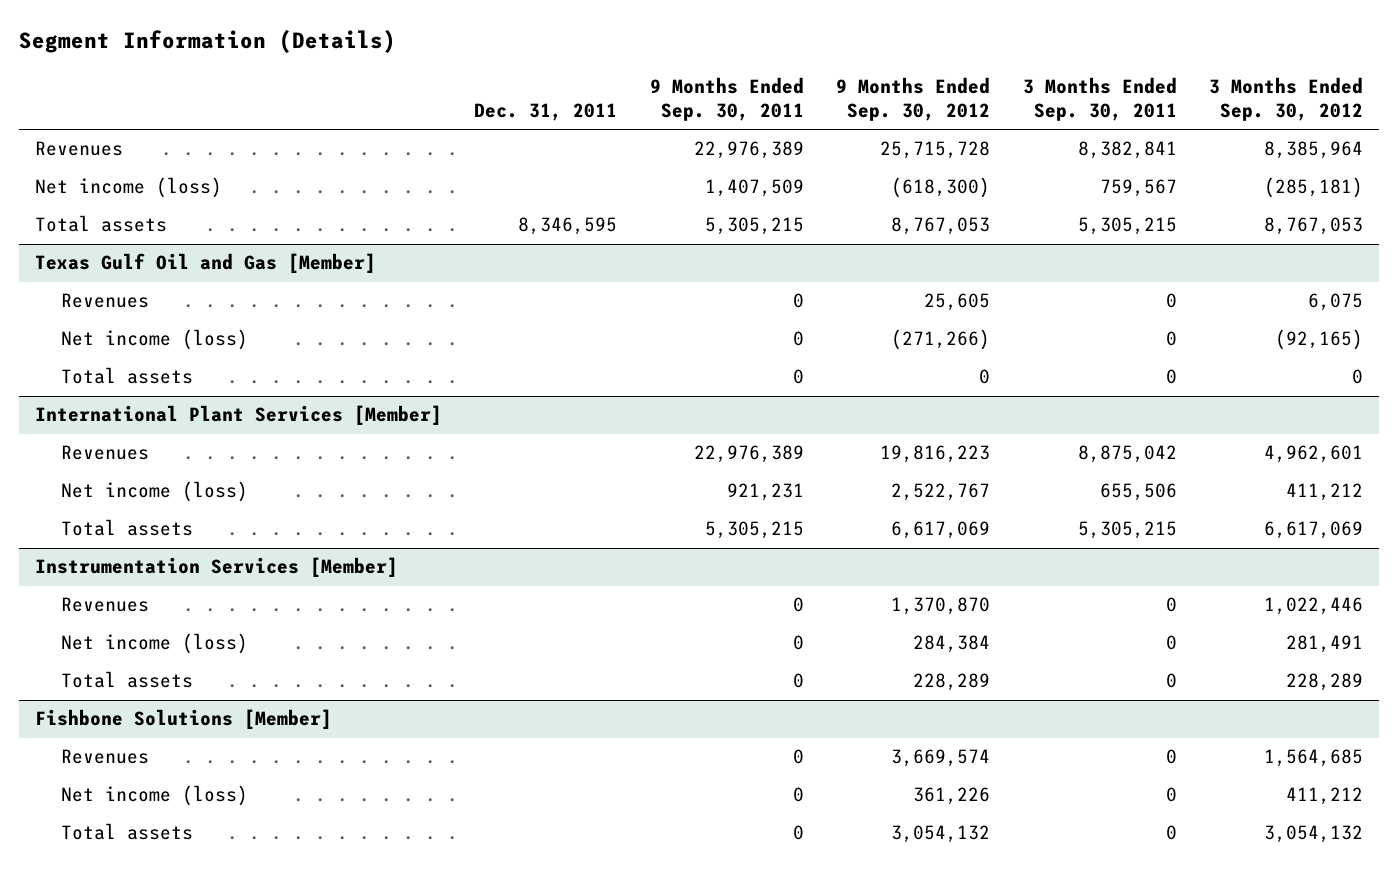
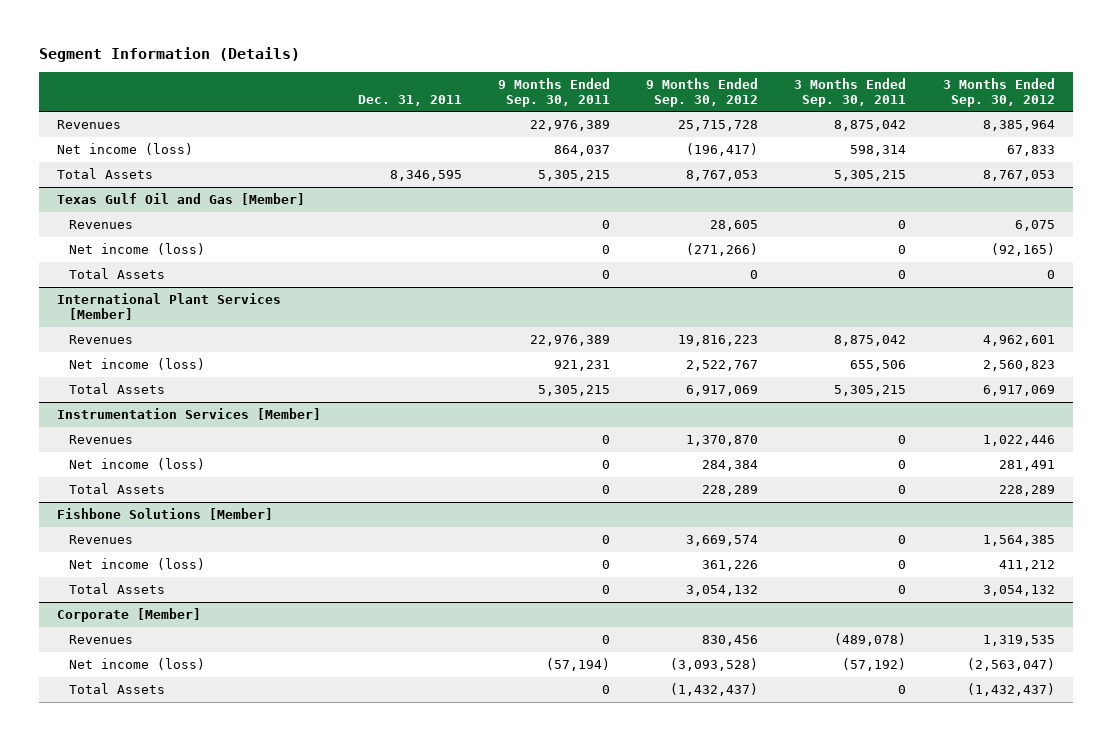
- Revenues | | 22,976,389 | 25,715,728 | 8,382,841 | 8,385,964
- Net income (loss) | | 1,407,509 | (618,300) | 759,567 | (285,181)
- Total assets | 8,346,595 | 5,305,215 | 8,767,053 | 5,305,215 | 8,767,053
+ Revenues | | 22,976,389 | 25,715,728 | 8,875,042 | 8,385,964
+ Net income (loss) | | 864,037 | (196,417) | 598,314 | 67,833
+ Total Assets | 8,346,595 | 5,305,215 | 8,767,053 | 5,305,215 | 8,767,053
@ Texas Gulf Oil and Gas [Member]
- Revenues | | 0 | 25,605 | 0 | 6,075
+ Revenues | | 0 | 28,605 | 0 | 6,075
- Total assets | | 0 | 0 | 0 | 0
+ Total Assets | | 0 | 0 | 0 | 0
@ International Plant Services [Member]
- Net income (loss) | | 921,231 | 2,522,767 | 655,506 | 411,212
- Total assets | | 5,305,215 | 6,617,069 | 5,305,215 | 6,617,069
+ Net income (loss) | | 921,231 | 2,522,767 | 655,506 | 2,560,823
+ Total Assets | | 5,305,215 | 6,917,069 | 5,305,215 | 6,917,069
@ Instrumentation Services [Member]
- Total assets | | 0 | 228,289 | 0 | 228,289
+ Total Assets | | 0 | 228,289 | 0 | 228,289
@ Fishbone Solutions [Member]
- Revenues | | 0 | 3,669,574 | 0 | 1,564,685
+ Revenues | | 0 | 3,669,574 | 0 | 1,564,385
- Total assets | | 0 | 3,054,132 | 0 | 3,054,132
+ Total Assets | | 0 | 3,054,132 | 0 | 3,054,132
+ Corporate [Member]
+ Revenues | | 0 | 830,456 | (489,078) | 1,319,535
+ Net income (loss) | | (57,194) | (3,093,528) | (57,192) | (2,563,047)
+ Total Assets | | 0 | (1,432,437) | 0 | (1,432,437)

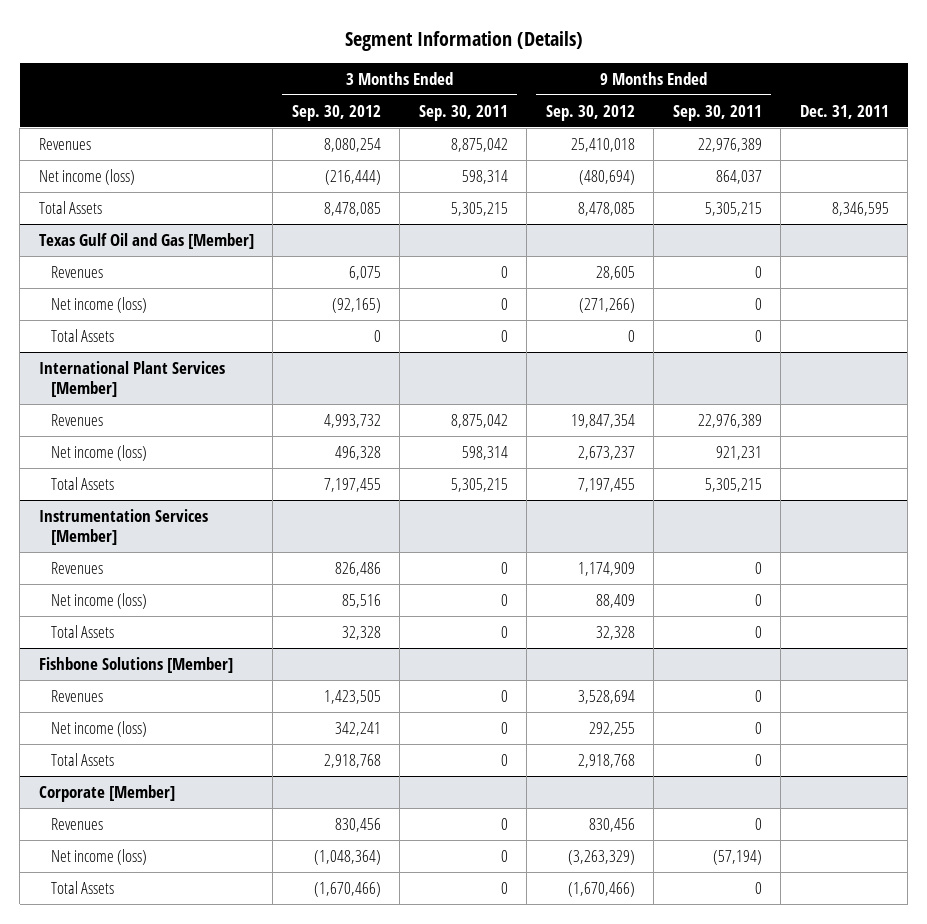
- | Dec. 31, 2011 | 9 Months Ended Sep. 30, 2011 | 9 Months Ended Sep. 30, 2012 | 3 Months Ended Sep. 30, 2011 | 3 Months Ended Sep. 30, 2012
+ | 3 Months Ended Sep. 30, 2012 | 3 Months Ended Sep. 30, 2011 | 9 Months Ended Sep. 30, 2012 | 9 Months Ended Sep. 30, 2011 | Dec. 31, 2011
- Revenues | | 22,976,389 | 25,715,728 | 8,875,042 | 8,385,964
- Net income (loss) | | 864,037 | (196,417) | 598,314 | 67,833
- Total Assets | 8,346,595 | 5,305,215 | 8,767,053 | 5,305,215 | 8,767,053
+ Revenues | 8,080,254 | 8,875,042 | 25,410,018 | 22,976,389 |
+ Net income (loss) | (216,444) | 598,314 | (480,694) | 864,037 |
+ Total Assets | 8,478,085 | 5,305,215 | 8,478,085 | 5,305,215 | 8,346,595
@ International Plant Services [Member]
- Revenues | | 22,976,389 | 19,816,223 | 8,875,042 | 4,962,601
- Net income (loss) | | 921,231 | 2,522,767 | 655,506 | 2,560,823
- Total Assets | | 5,305,215 | 6,917,069 | 5,305,215 | 6,917,069
+ Revenues | 4,993,732 | 8,875,042 | 19,847,354 | 22,976,389 |
+ Net income (loss) | 496,328 | 598,314 | 2,673,237 | 921,231 |
+ Total Assets | 7,197,455 | 5,305,215 | 7,197,455 | 5,305,215 |
@ Instrumentation Services [Member]
- Revenues | | 0 | 1,370,870 | 0 | 1,022,446
- Net income (loss) | | 0 | 284,384 | 0 | 281,491
- Total Assets | | 0 | 228,289 | 0 | 228,289
+ Revenues | 826,486 | 0 | 1,174,909 | 0 |
+ Net income (loss) | 85,516 | 0 | 88,409 | 0 |
+ Total Assets | 32,328 | 0 | 32,328 | 0 |
@ Fishbone Solutions [Member]
- Revenues | | 0 | 3,669,574 | 0 | 1,564,385
- Net income (loss) | | 0 | 361,226 | 0 | 411,212
- Total Assets | | 0 | 3,054,132 | 0 | 3,054,132
+ Revenues | 1,423,505 | 0 | 3,528,694 | 0 |
+ Net income (loss) | 342,241 | 0 | 292,255 | 0 |
+ Total Assets | 2,918,768 | 0 | 2,918,768 | 0 |
@ Corporate [Member]
- Revenues | | 0 | 830,456 | (489,078) | 1,319,535
- Net income (loss) | | (57,194) | (3,093,528) | (57,192) | (2,563,047)
- Total Assets | | 0 | (1,432,437) | 0 | (1,432,437)
+ Revenues | 830,456 | 0 | 830,456 | 0 |
+ Net income (loss) | (1,048,364) | 0 | (3,263,329) | (57,194) |
+ Total Assets | (1,670,466) | 0 | (1,670,466) | 0 |

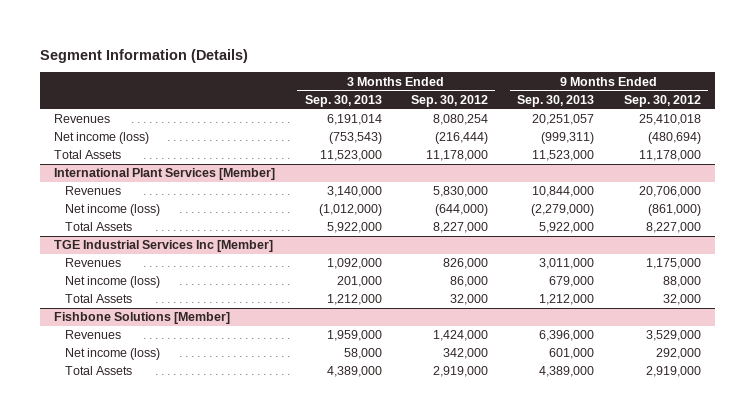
- | 3 Months Ended Sep. 30, 2012 | 3 Months Ended Sep. 30, 2011 | 9 Months Ended Sep. 30, 2012 | 9 Months Ended Sep. 30, 2011 | Dec. 31, 2011
+ | 3 Months Ended Sep. 30, 2013 | 3 Months Ended Sep. 30, 2012 | 9 Months Ended Sep. 30, 2013 | 9 Months Ended Sep. 30, 2012
- Total Assets | 8,478,085 | 5,305,215 | 8,478,085 | 5,305,215 | 8,346,595
- Texas Gulf Oil and Gas [Member]
- Revenues | 6,075 | 0 | 28,605 | 0 |
- Net income (loss) | (92,165) | 0 | (271,266) | 0 |
- Total Assets | 0 | 0 | 0 | 0 |
+ Total Assets | 11,523,000 | 11,178,000 | 11,523,000 | 11,178,000
@ International Plant Services [Member]
- Revenues | 4,993,732 | 8,875,042 | 19,847,354 | 22,976,389 |
- Net income (loss) | 496,328 | 598,314 | 2,673,237 | 921,231 |
- Total Assets | 7,197,455 | 5,305,215 | 7,197,455 | 5,305,215 |
- Instrumentation Services [Member]
- Revenues | 826,486 | 0 | 1,174,909 | 0 |
- Net income (loss) | 85,516 | 0 | 88,409 | 0 |
- Total Assets | 32,328 | 0 | 32,328 | 0 |
@ International Plant Services [Member]
+ Revenues | 3,140,000 | 5,830,000 | 10,844,000 | 20,706,000
+ Net income (loss) | (1,012,000) | (644,000) | (2,279,000) | (861,000)
+ Total Assets | 5,922,000 | 8,227,000 | 5,922,000 | 8,227,000
+ TGE Industrial Services Inc [Member]
+ Revenues | 1,092,000 | 826,000 | 3,011,000 | 1,175,000
+ Net income (loss) | 201,000 | 86,000 | 679,000 | 88,000
+ Total Assets | 1,212,000 | 32,000 | 1,212,000 | 32,000
@ Fishbone Solutions [Member]
- Revenues | 1,423,505 | 0 | 3,528,694 | 0 |
- Net income (loss) | 342,241 | 0 | 292,255 | 0 |
- Total Assets | 2,918,768 | 0 | 2,918,768 | 0 |
- Corporate [Member]
- Revenues | 830,456 | 0 | 830,456 | 0 |
- Net income (loss) | (1,048,364) | 0 | (3,263,329) | (57,194) |
- Total Assets | (1,670,466) | 0 | (1,670,466) | 0 |
@ Fishbone Solutions [Member]
+ Revenues | 1,959,000 | 1,424,000 | 6,396,000 | 3,529,000
+ Net income (loss) | 58,000 | 342,000 | 601,000 | 292,000
+ Total Assets | 4,389,000 | 2,919,000 | 4,389,000 | 2,919,000

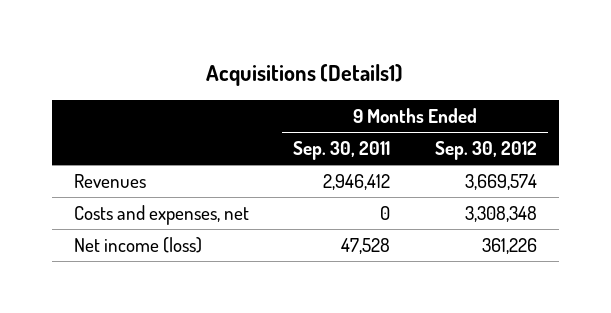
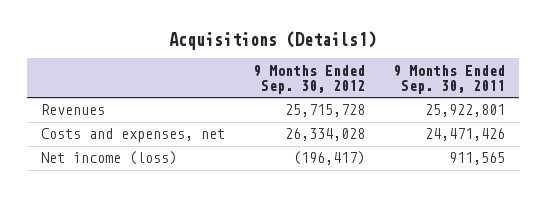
- | 9 Months Ended Sep. 30, 2011 | 9 Months Ended Sep. 30, 2012
+ | 9 Months Ended Sep. 30, 2012 | 9 Months Ended Sep. 30, 2011
- Revenues | 2,946,412 | 3,669,574
- Costs and expenses, net | 0 | 3,308,348
- Net income (loss) | 47,528 | 361,226
+ Revenues | 25,715,728 | 25,922,801
+ Costs and expenses, net | 26,334,028 | 24,471,426
+ Net income (loss) | (196,417) | 911,565

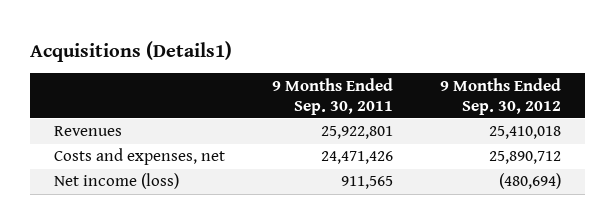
- | 9 Months Ended Sep. 30, 2012 | 9 Months Ended Sep. 30, 2011
+ | 9 Months Ended Sep. 30, 2011 | 9 Months Ended Sep. 30, 2012
- Revenues | 25,715,728 | 25,922,801
- Costs and expenses, net | 26,334,028 | 24,471,426
- Net income (loss) | (196,417) | 911,565
+ Revenues | 25,922,801 | 25,410,018
+ Costs and expenses, net | 24,471,426 | 25,890,712
+ Net income (loss) | 911,565 | (480,694)

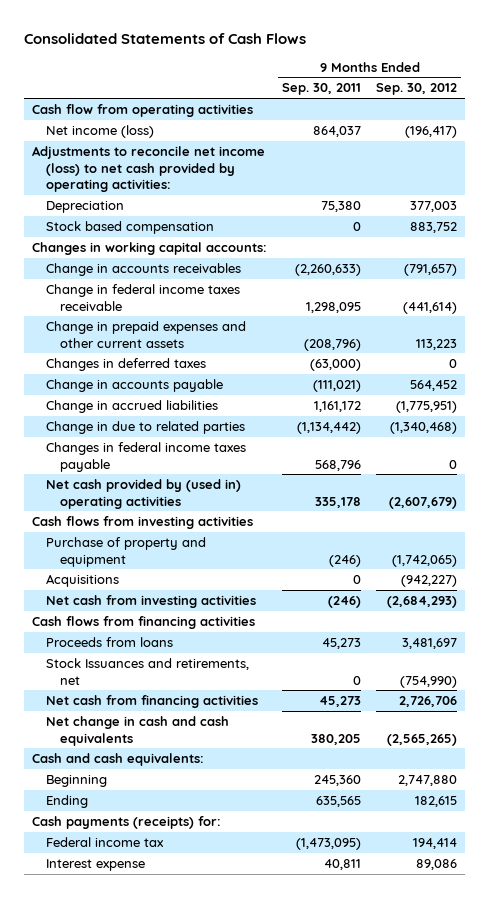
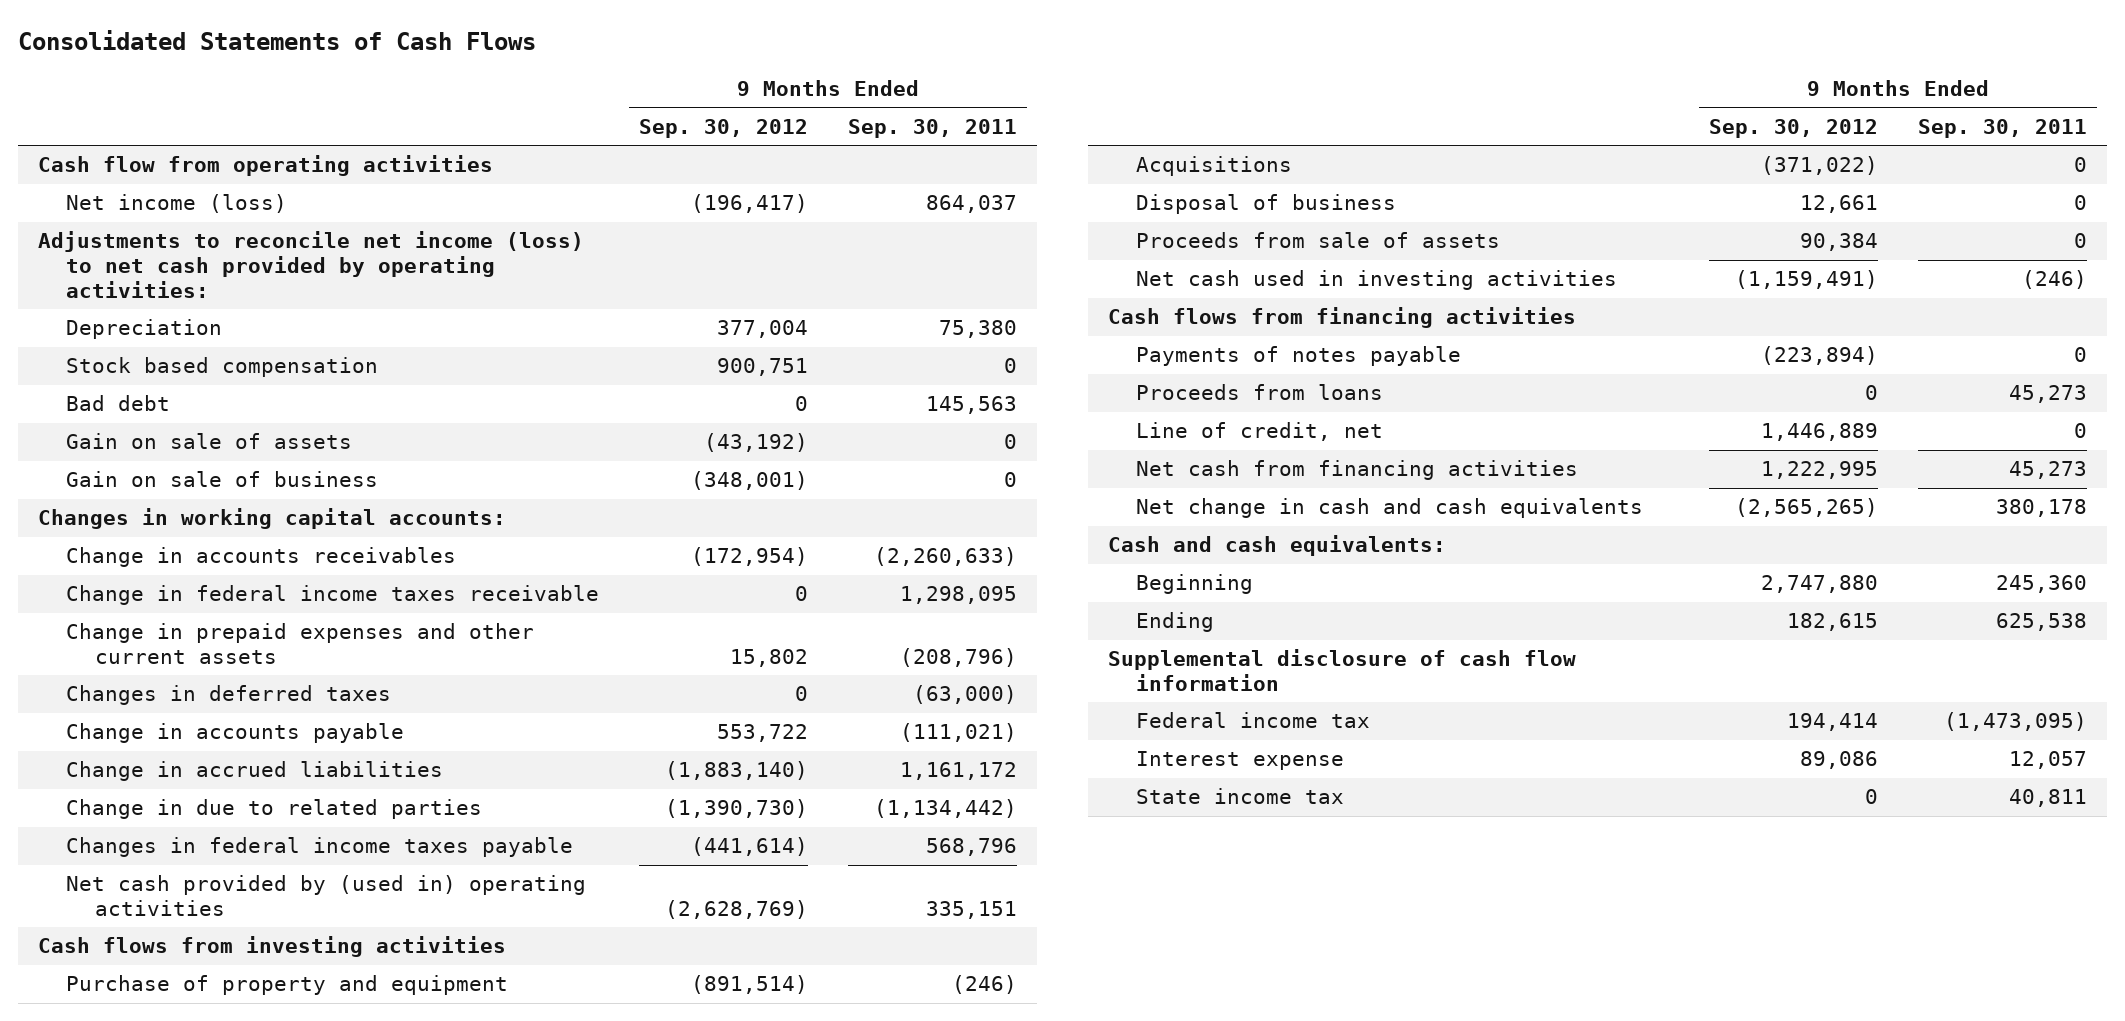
- | 9 Months Ended Sep. 30, 2011 | 9 Months Ended Sep. 30, 2012
+ | 9 Months Ended Sep. 30, 2012 | 9 Months Ended Sep. 30, 2011
- Depreciation | 75,380 | 377,003
- Stock based compensation | 0 | 883,752
+ Depreciation | 377,004 | 75,380
+ Stock based compensation | 900,751 | 0
+ Bad debt | 0 | 145,563
+ Gain on sale of assets | (43,192) | 0
+ Gain on sale of business | (348,001) | 0
- Change in accounts receivables | (2,260,633) | (791,657)
- Change in federal income taxes receivable | 1,298,095 | (441,614)
- Change in prepaid expenses and other current assets | (208,796) | 113,223
+ Change in accounts receivables | (172,954) | (2,260,633)
+ Change in federal income taxes receivable | 0 | 1,298,095
+ Change in prepaid expenses and other current assets | 15,802 | (208,796)
- Change in accounts payable | (111,021) | 564,452
- Change in accrued liabilities | 1,161,172 | (1,775,951)
- Change in due to related parties | (1,134,442) | (1,340,468)
- Changes in federal income taxes payable | 568,796 | 0
- Net cash provided by (used in) operating activities | 335,178 | (2,607,679)
+ Change in accounts payable | 553,722 | (111,021)
+ Change in accrued liabilities | (1,883,140) | 1,161,172
+ Change in due to related parties | (1,390,730) | (1,134,442)
+ Changes in federal income taxes payable | (441,614) | 568,796
+ Net cash provided by (used in) operating activities | (2,628,769) | 335,151
- Purchase of property and equipment | (246) | (1,742,065)
- Acquisitions | 0 | (942,227)
- Net cash from investing activities | (246) | (2,684,293)
+ Purchase of property and equipment | (891,514) | (246)
+ Acquisitions | (371,022) | 0
+ Disposal of business | 12,661 | 0
+ Proceeds from sale of assets | 90,384 | 0
+ Net cash used in investing activities | (1,159,491) | (246)
- Proceeds from loans | 45,273 | 3,481,697
- Stock Issuances and retirements, net | 0 | (754,990)
- Net cash from financing activities | 45,273 | 2,726,706
- Net change in cash and cash equivalents | 380,205 | (2,565,265)
+ Payments of notes payable | (223,894) | 0
+ Proceeds from loans | 0 | 45,273
+ Line of credit, net | 1,446,889 | 0
+ Net cash from financing activities | 1,222,995 | 45,273
+ Net change in cash and cash equivalents | (2,565,265) | 380,178
- Ending | 635,565 | 182,615
- Cash payments (receipts) for:
+ Ending | 182,615 | 625,538
+ Supplemental disclosure of cash flow information
- Interest expense | 40,811 | 89,086
+ Interest expense | 89,086 | 12,057
+ State income tax | 0 | 40,811

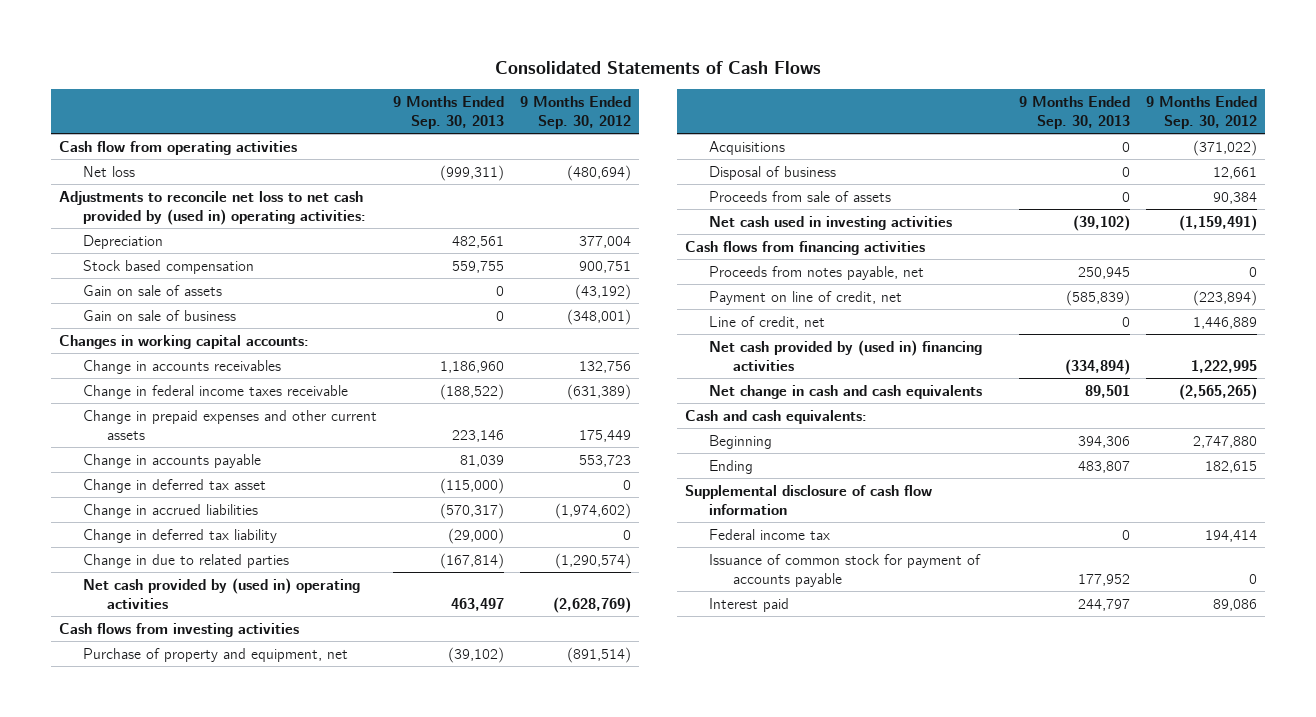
- | 9 Months Ended Sep. 30, 2012 | 9 Months Ended Sep. 30, 2011
+ | 9 Months Ended Sep. 30, 2013 | 9 Months Ended Sep. 30, 2012
- Net income (loss) | (196,417) | 864,037
- Adjustments to reconcile net income (loss) to net cash provided by operating activities:
+ Net loss | (999,311) | (480,694)
+ Adjustments to reconcile net loss to net cash provided by (used in) operating activities:
- Bad debt | 0 | 145,563
- Change in accounts receivables | (172,954) | (2,260,633)
- Change in federal income taxes receivable | 0 | 1,298,095
- Change in prepaid expenses and other current assets | 15,802 | (208,796)
- Changes in deferred taxes | 0 | (63,000)
- Change in accounts payable | 553,722 | (111,021)
- Change in accrued liabilities | (1,883,140) | 1,161,172
- Change in due to related parties | (1,390,730) | (1,134,442)
- Changes in federal income taxes payable | (441,614) | 568,796
+ Change in accounts receivables | 1,186,960 | 132,756
+ Change in federal income taxes receivable | (188,522) | (631,389)
+ Change in prepaid expenses and other current assets | 223,146 | 175,449
+ Change in accounts payable | 81,039 | 553,723
+ Change in deferred tax asset | (115,000) | 0
+ Change in accrued liabilities | (570,317) | (1,974,602)
+ Change in deferred tax liability | (29,000) | 0
+ Change in due to related parties | (167,814) | (1,290,574)
- Purchase of property and equipment | (891,514) | (246)
+ Purchase of property and equipment, net | (39,102) | (891,514)
- Payments of notes payable | (223,894) | 0
- Proceeds from loans | 0 | 45,273
+ Proceeds from notes payable, net | 250,945 | 0
+ Payment on line of credit, net | (585,839) | (223,894)
- Net cash from financing activities | 1,222,995 | 45,273
+ Net cash provided by (used in) financing activities | (334,894) | 1,222,995
- Interest expense | 89,086 | 12,057
- State income tax | 0 | 40,811
+ Issuance of common stock for payment of accounts payable | 177,952 | 0
+ Interest paid | 244,797 | 89,086

